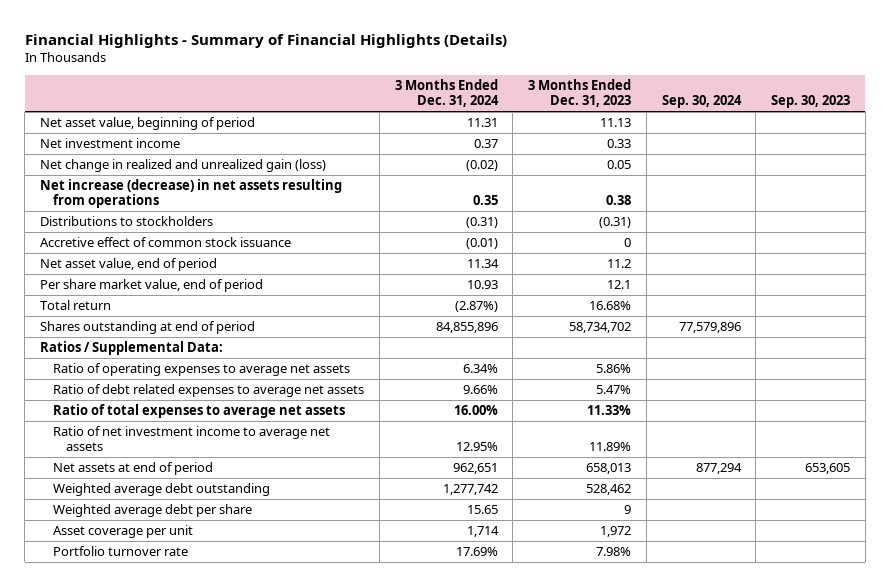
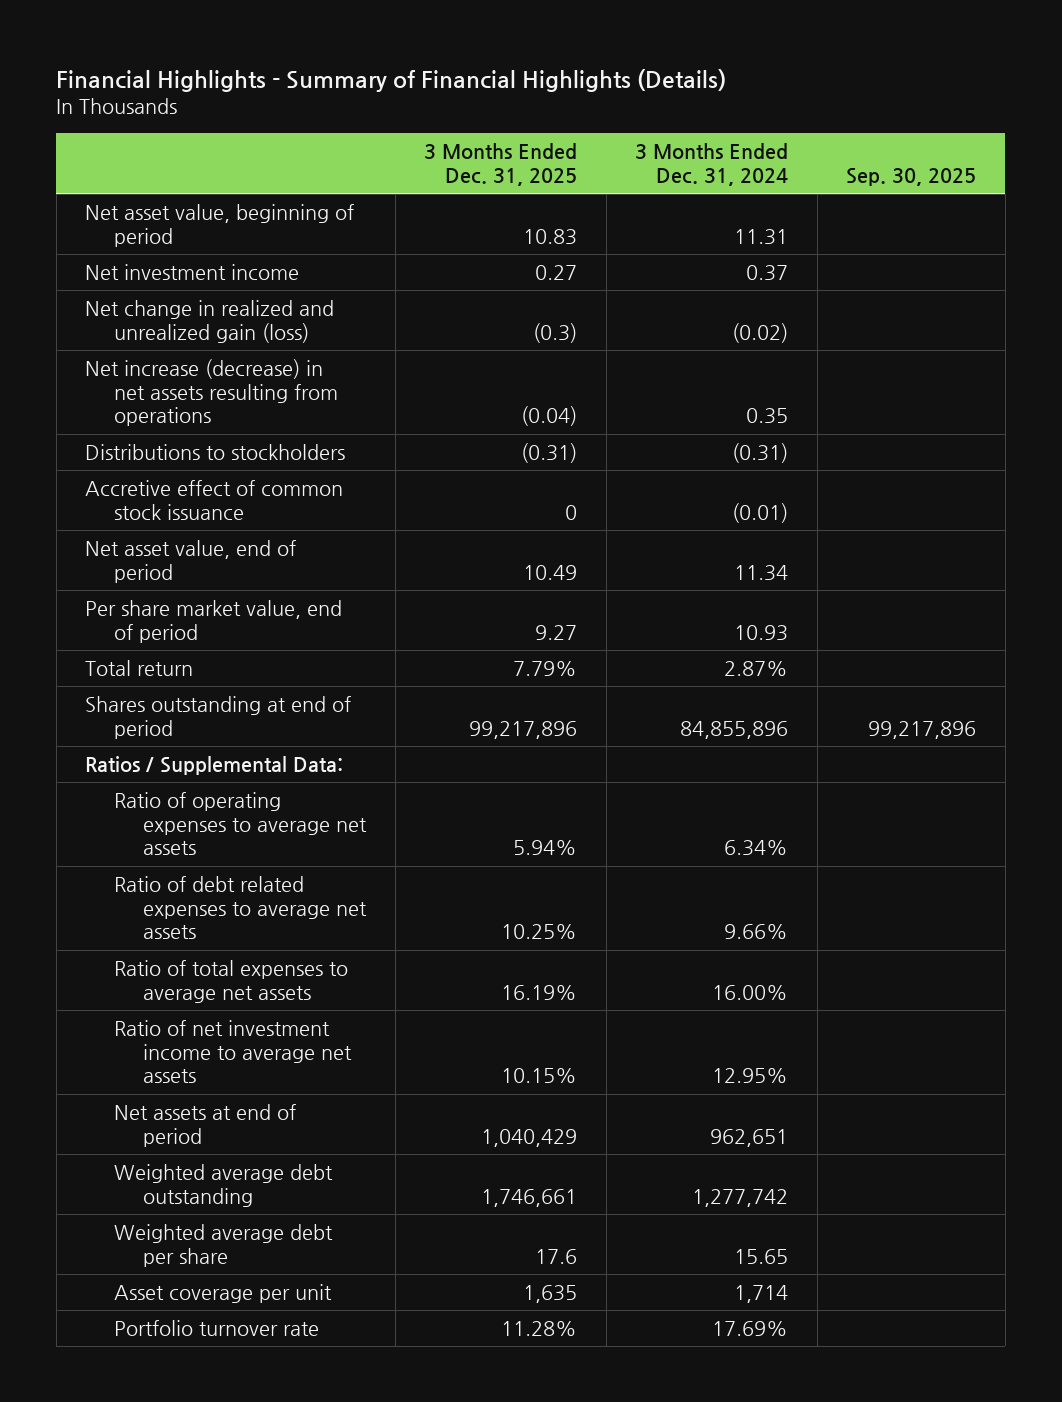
- | 3 Months Ended Dec. 31, 2024 | 3 Months Ended Dec. 31, 2023 | Sep. 30, 2024 | Sep. 30, 2023
+ | 3 Months Ended Dec. 31, 2025 | 3 Months Ended Dec. 31, 2024 | Sep. 30, 2025
- Total return | (2.87%) | 16.68% | |
+ Total return | 7.79% | 2.87% |

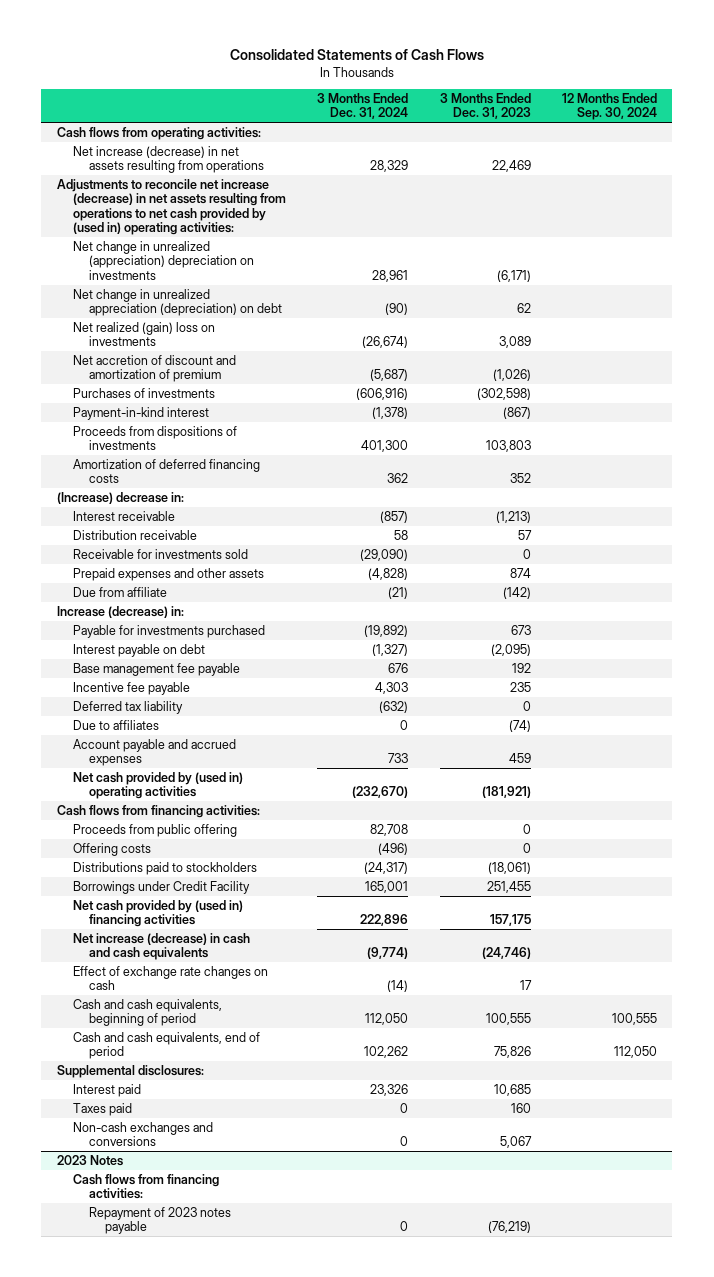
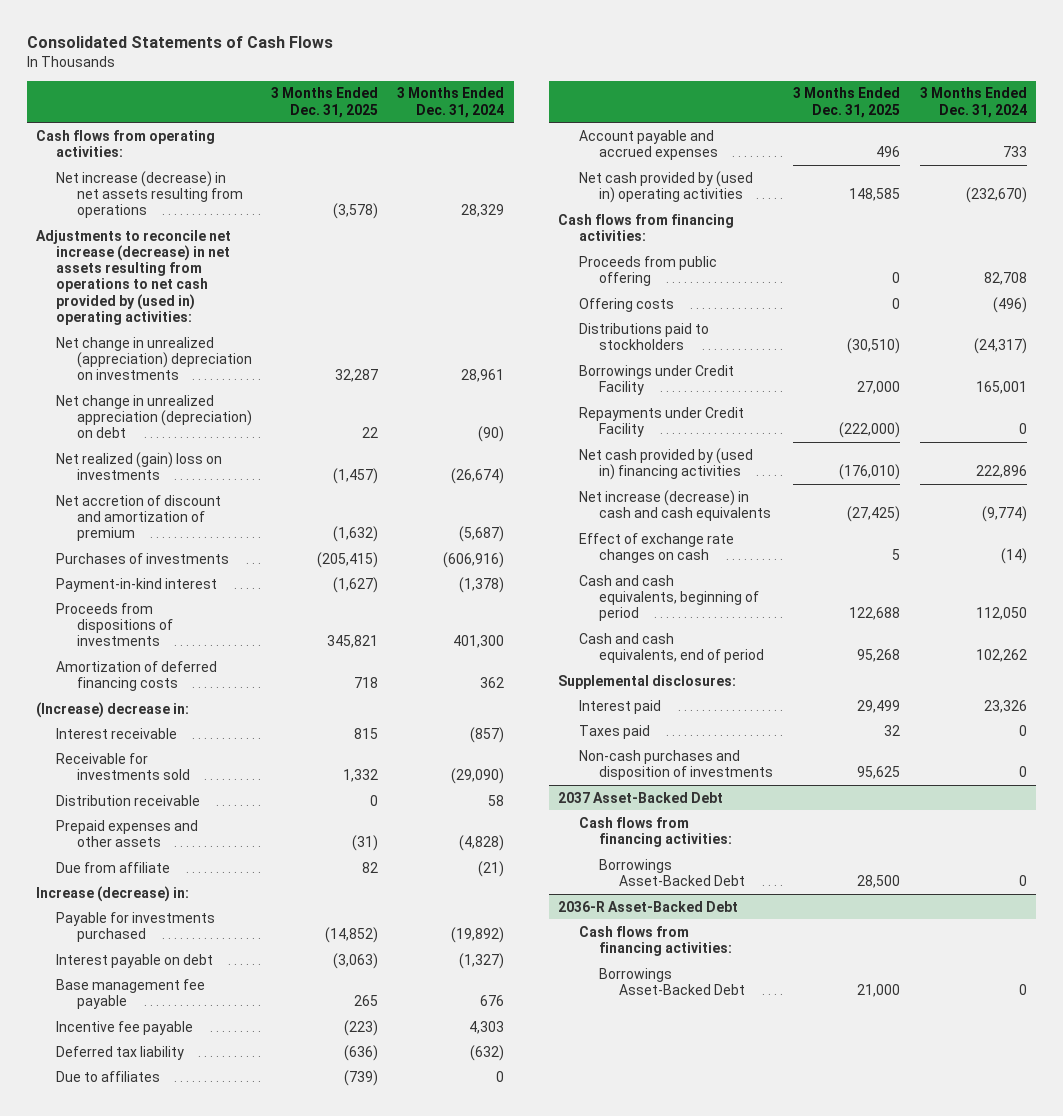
- | 3 Months Ended Dec. 31, 2024 | 3 Months Ended Dec. 31, 2023 | 12 Months Ended Sep. 30, 2024
+ | 3 Months Ended Dec. 31, 2025 | 3 Months Ended Dec. 31, 2024
moved down: Distribution receivable | 0 | 58
+ Repayments under Credit Facility | (222,000) | 0
- Non-cash exchanges and conversions | 0 | 5,067 |
- 2023 Notes
+ Non-cash purchases and disposition of investments | 95,625 | 0
+ 2037 Asset-Backed Debt
- Repayment of 2023 notes payable | 0 | (76,219) |
+ Borrowings Asset-Backed Debt | 28,500 | 0
+ 2036-R Asset-Backed Debt
+ Cash flows from financing activities:
+ Borrowings Asset-Backed Debt | 21,000 | 0

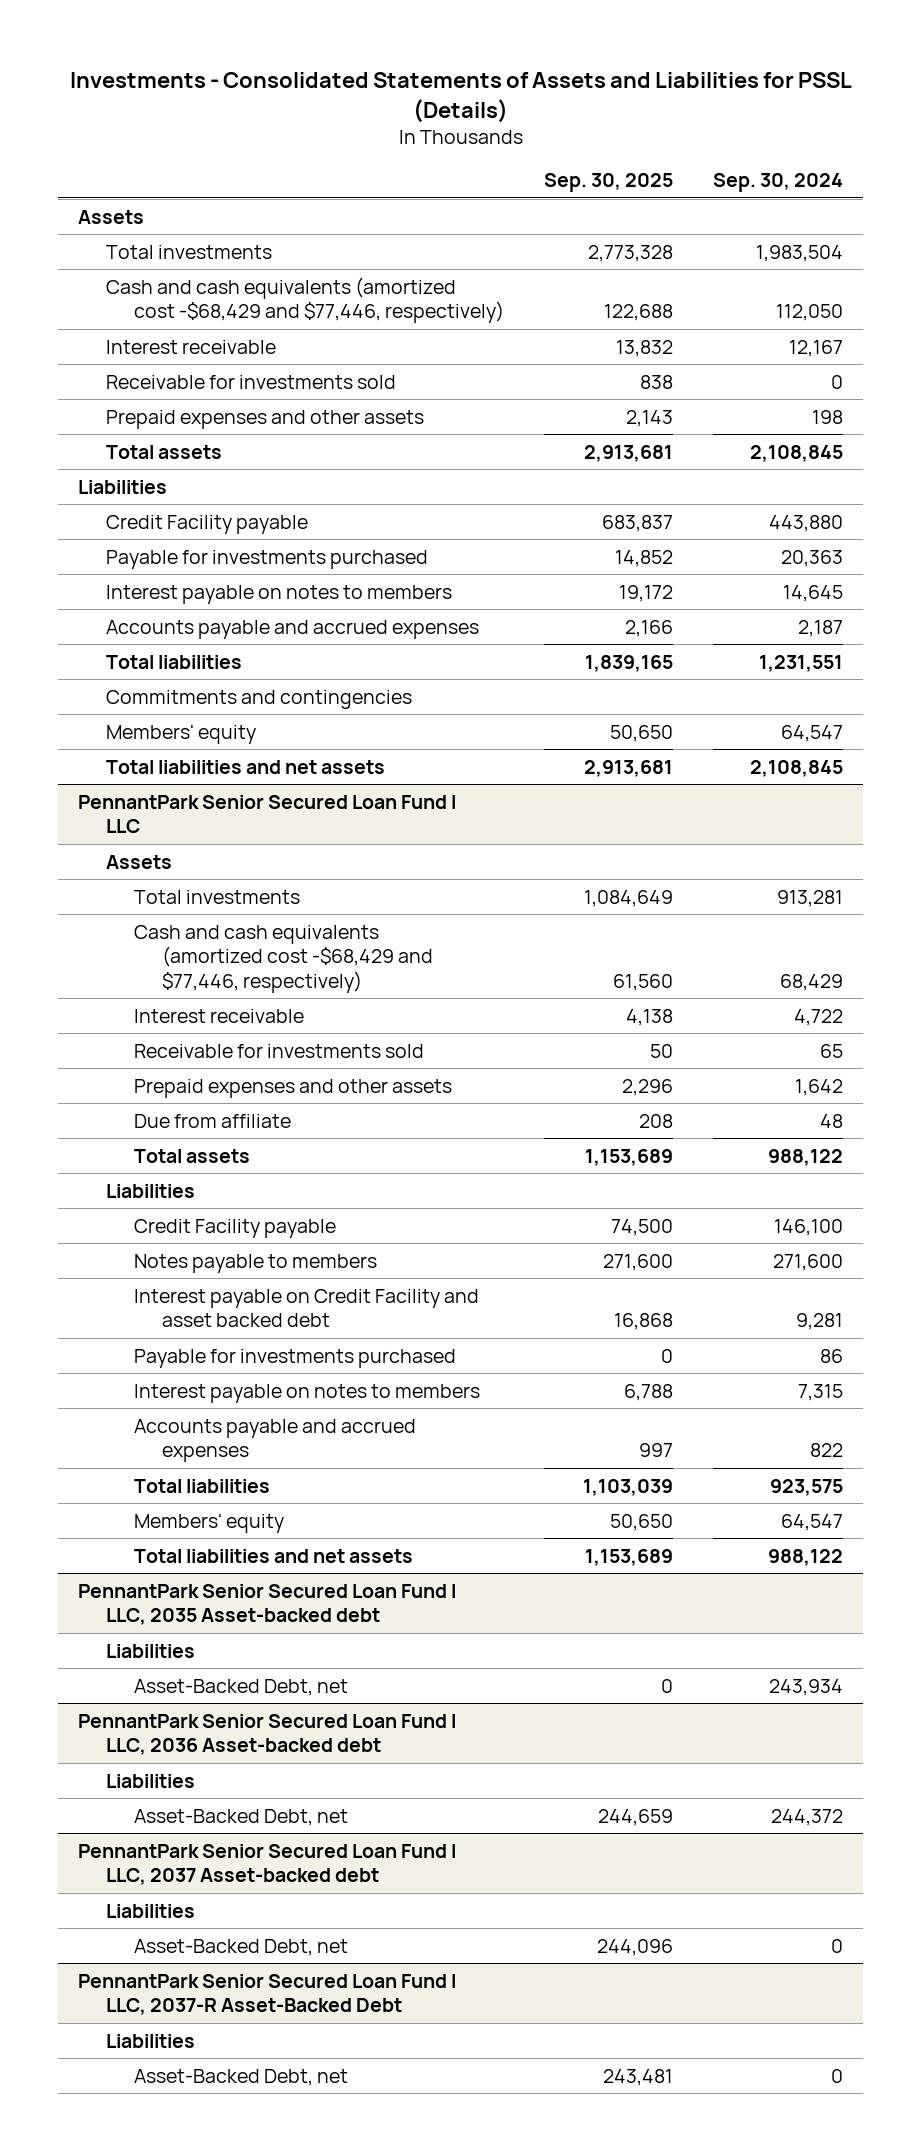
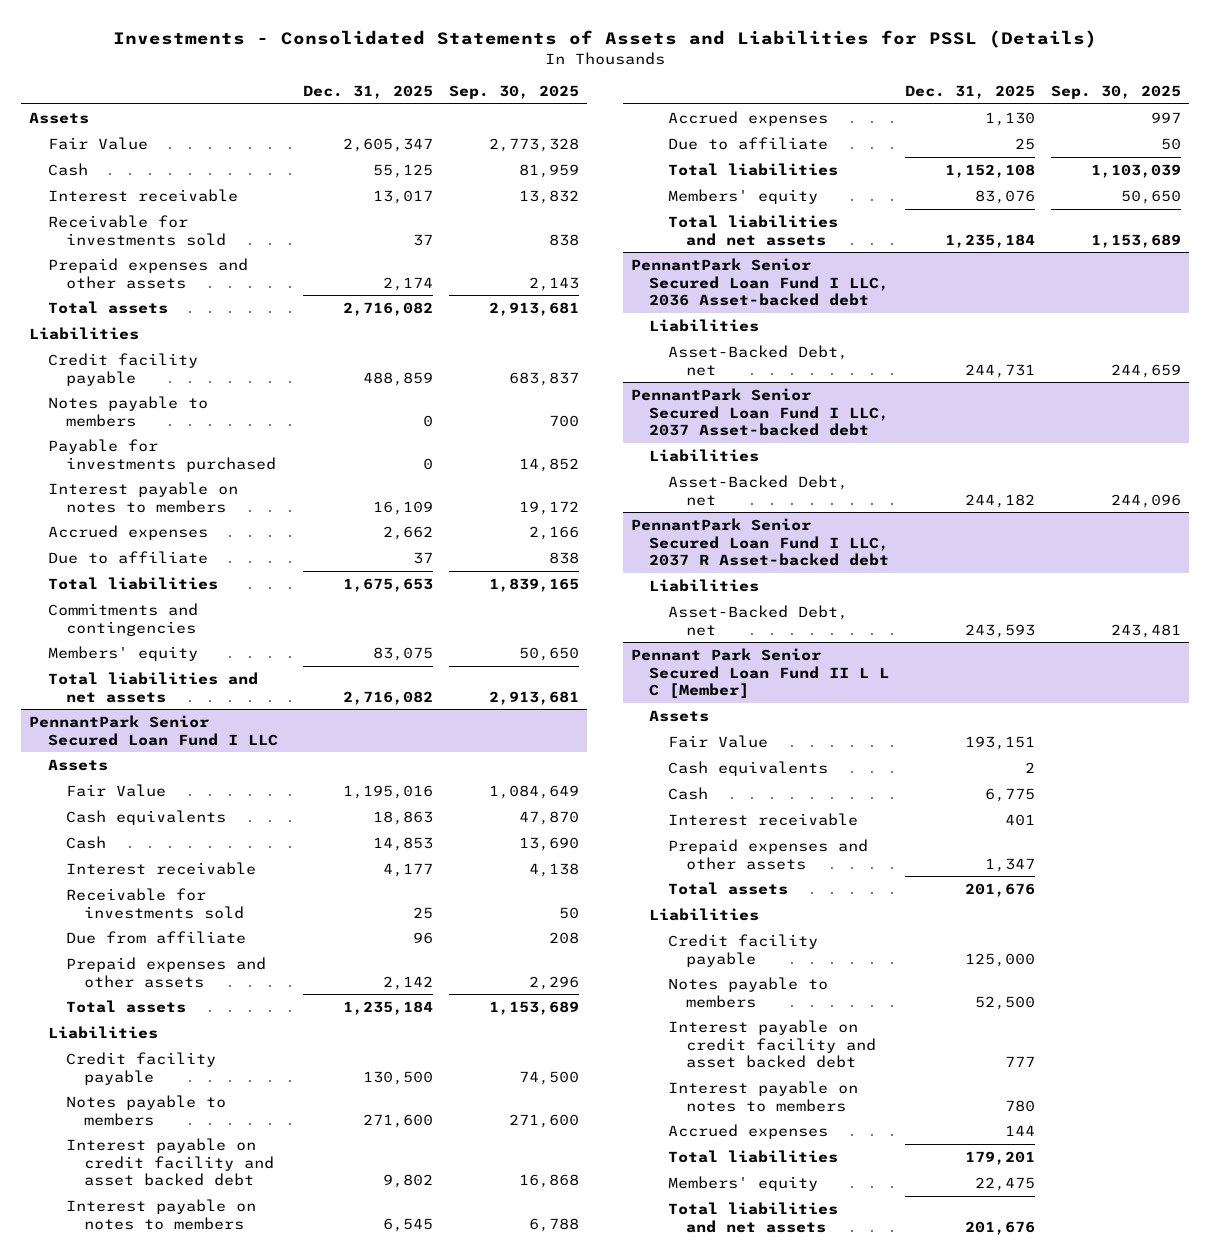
- | Sep. 30, 2025 | Sep. 30, 2024
+ | Dec. 31, 2025 | Sep. 30, 2025
- Total investments | 2,773,328 | 1,983,504
- Cash and cash equivalents (amortized cost -$68,429 and $77,446, respectively) | 122,688 | 112,050
+ Fair Value | 2,605,347 | 2,773,328
+ Cash | 55,125 | 81,959
- Credit Facility payable | 683,837 | 443,880
+ Credit facility payable | 488,859 | 683,837
+ Notes payable to members | 0 | 700
- Accounts payable and accrued expenses | 2,166 | 2,187
+ Accrued expenses | 2,662 | 2,166
+ Due to affiliate | 37 | 838
@ PennantPark Senior Secured Loan Fund I LLC
- Total investments | 1,084,649 | 913,281
- Cash and cash equivalents (amortized cost -$68,429 and $77,446, respectively) | 61,560 | 68,429
+ Fair Value | 1,195,016 | 1,084,649
+ Cash equivalents | 18,863 | 47,870
+ Cash | 14,853 | 13,690
moved down: Prepaid expenses and other assets | 2,142 | 2,296
- Credit Facility payable | 74,500 | 146,100
+ Credit facility payable | 130,500 | 74,500
- Interest payable on Credit Facility and asset backed debt | 16,868 | 9,281
- Payable for investments purchased | 0 | 86
+ Interest payable on credit facility and asset backed debt | 9,802 | 16,868
- Accounts payable and accrued expenses | 997 | 822
+ Accrued expenses | 1,130 | 997
+ Due to affiliate | 25 | 50
- PennantPark Senior Secured Loan Fund I LLC, 2035 Asset-backed debt
- Liabilities
- Asset-Backed Debt, net | 0 | 243,934
- PennantPark Senior Secured Loan Fund I LLC, 2037-R Asset-Backed Debt
+ PennantPark Senior Secured Loan Fund I LLC, 2037 R Asset-backed debt
+ Pennant Park Senior Secured Loan Fund II L L C [Member]
+ Assets
+ Fair Value | 193,151 |
+ Cash equivalents | 2 |
+ Cash | 6,775 |
+ Interest receivable | 401 |
+ Prepaid expenses and other assets | 1,347 |
+ Total assets | 201,676 |
+ Liabilities
+ Credit facility payable | 125,000 |
+ Notes payable to members | 52,500 |
+ Interest payable on credit facility and asset backed debt | 777 |
+ Interest payable on notes to members | 780 |
+ Accrued expenses | 144 |
+ Total liabilities | 179,201 |
+ Members' equity | 22,475 |
+ Total liabilities and net assets | 201,676 |

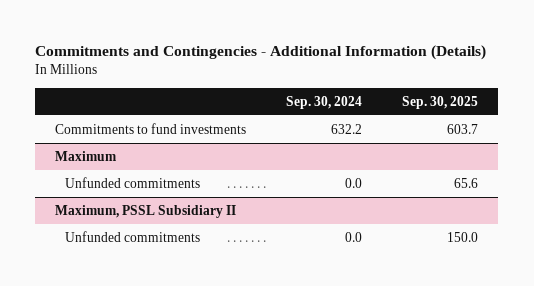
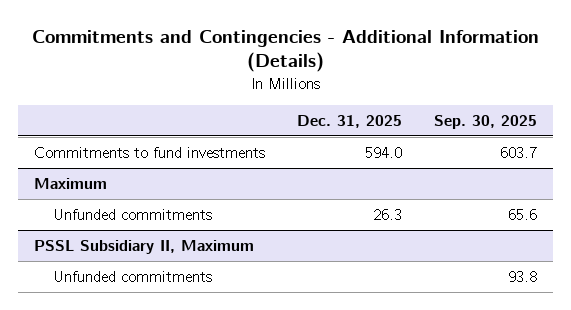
- | Sep. 30, 2024 | Sep. 30, 2025
+ | Dec. 31, 2025 | Sep. 30, 2025
- Maximum, PSSL Subsidiary II
- Unfunded commitments | 0.0 | 150.0
+ PSSL Subsidiary II, Maximum
+ Unfunded commitments | | 93.8

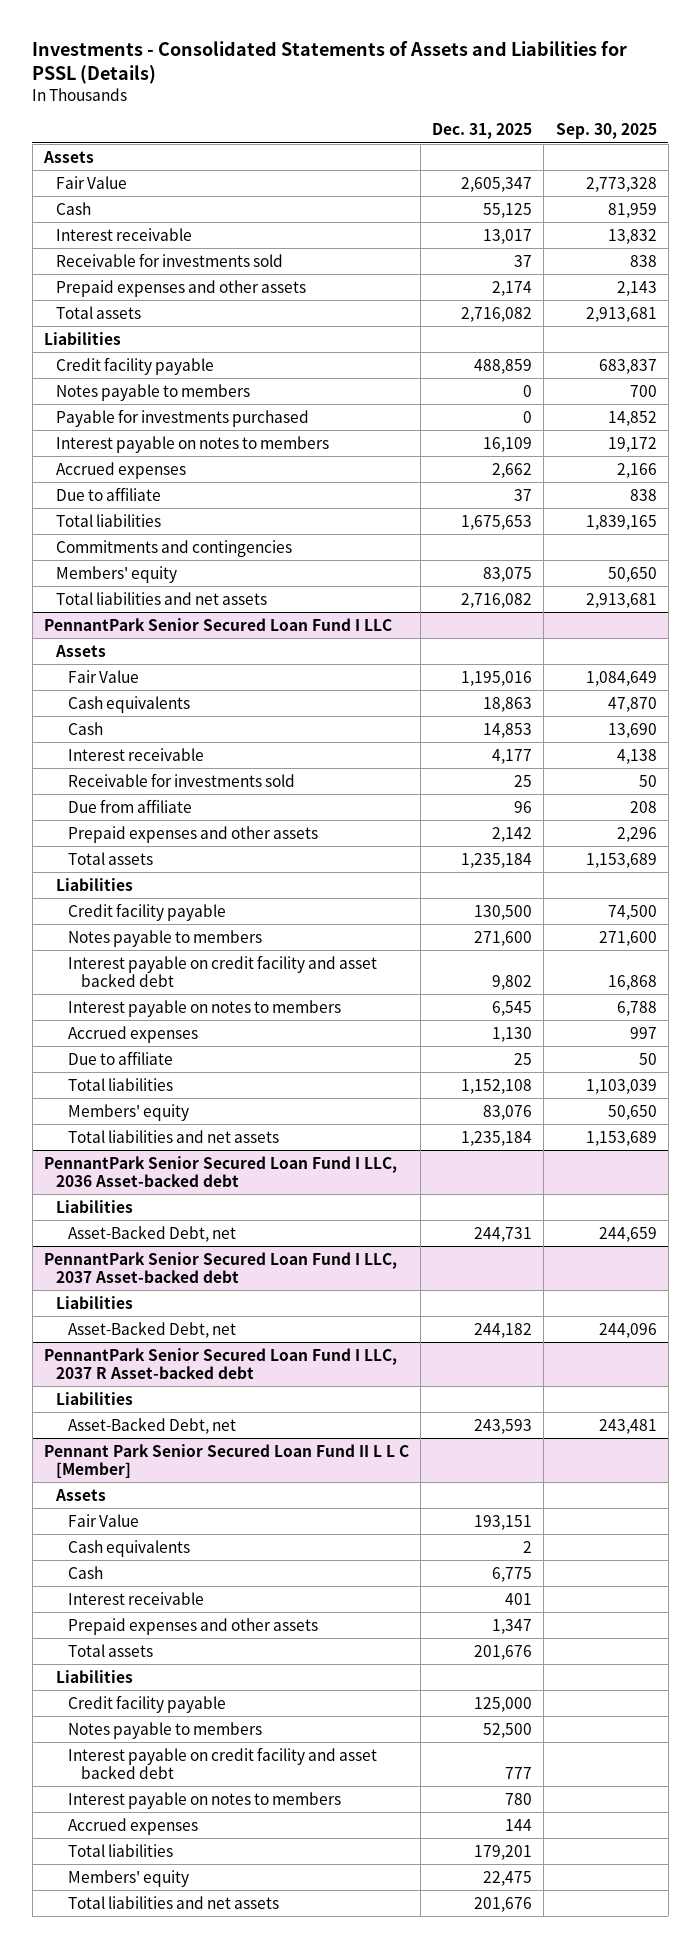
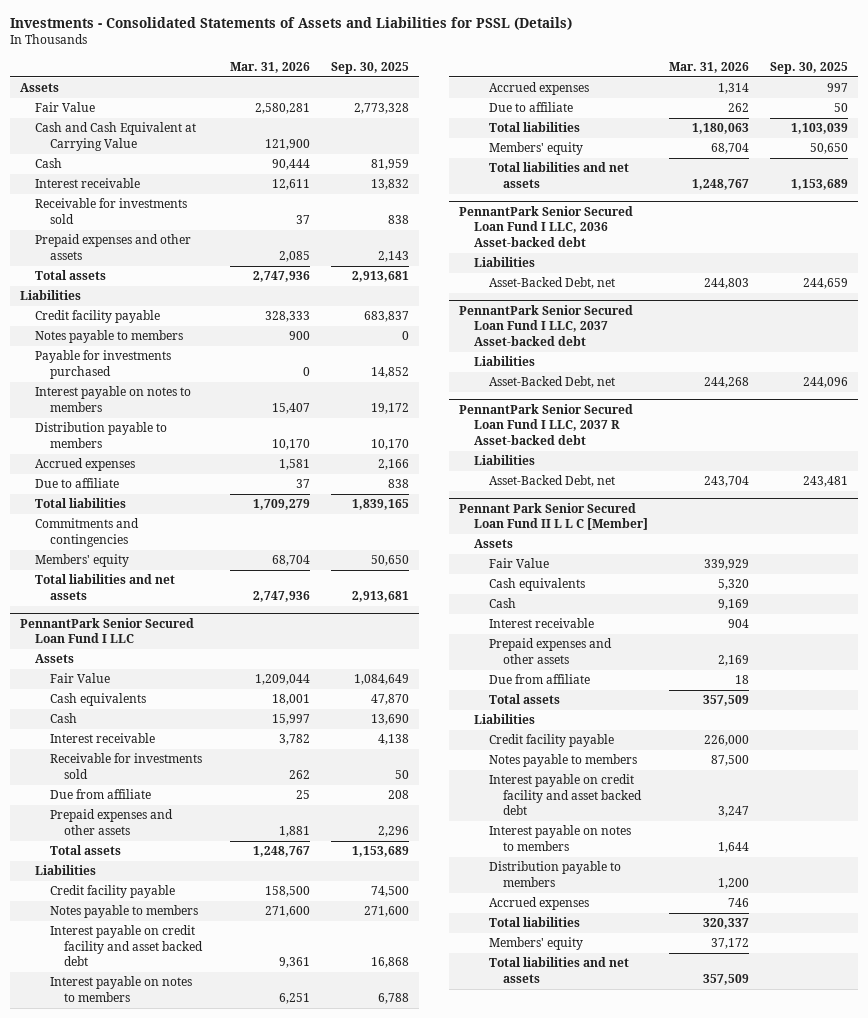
- | Dec. 31, 2025 | Sep. 30, 2025
+ | Mar. 31, 2026 | Sep. 30, 2025
+ Cash and Cash Equivalent at Carrying Value | 121,900 |
- Notes payable to members | 0 | 700
+ Notes payable to members | 900 | 0
+ Distribution payable to members | 10,170 | 10,170
@ Pennant Park Senior Secured Loan Fund II L L C [Member]
+ Due from affiliate | 18 |
+ Distribution payable to members | 1,200 |

